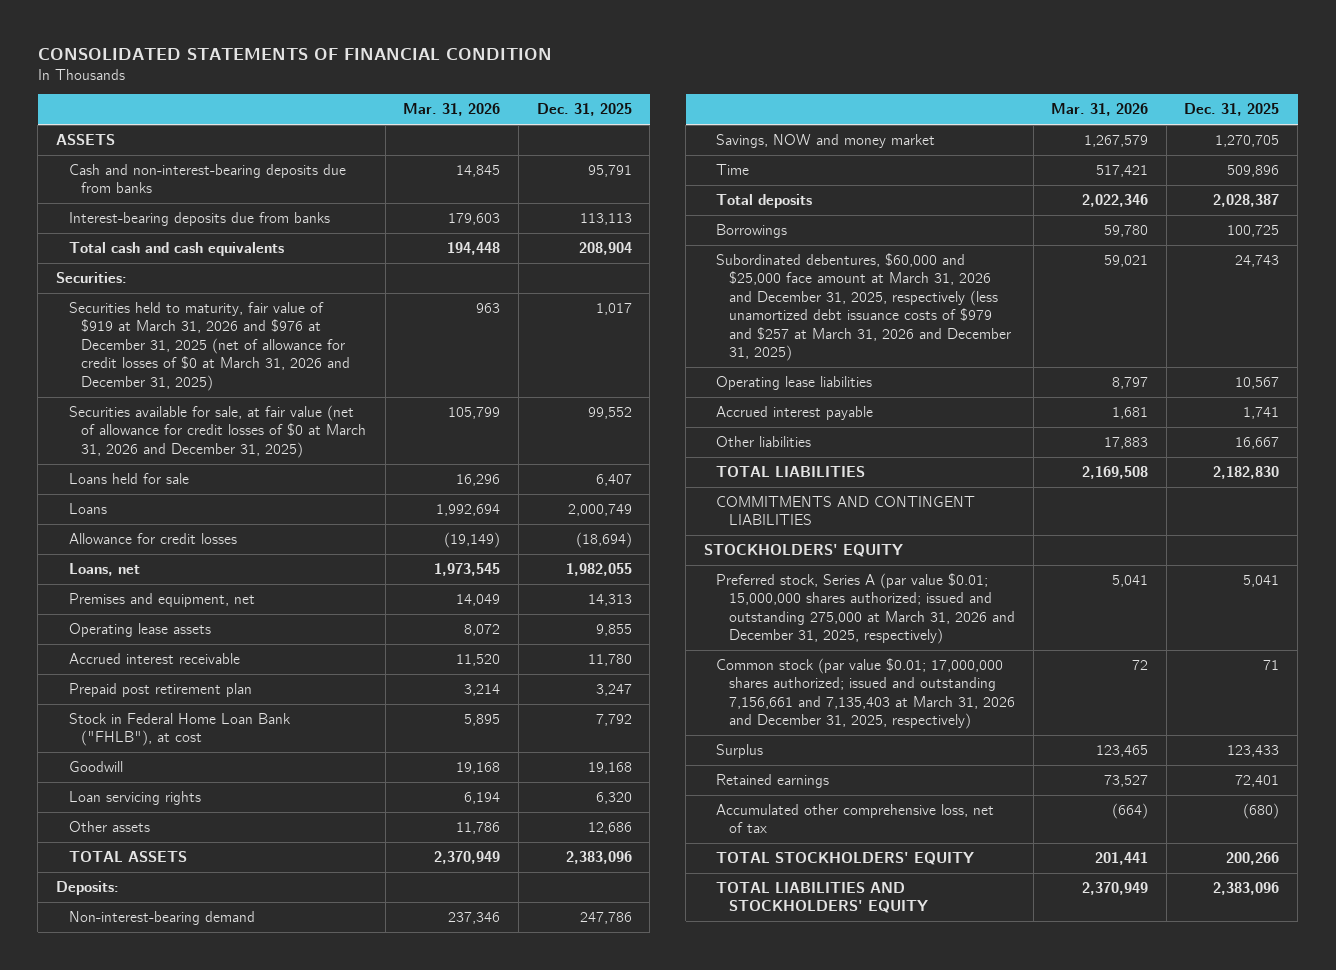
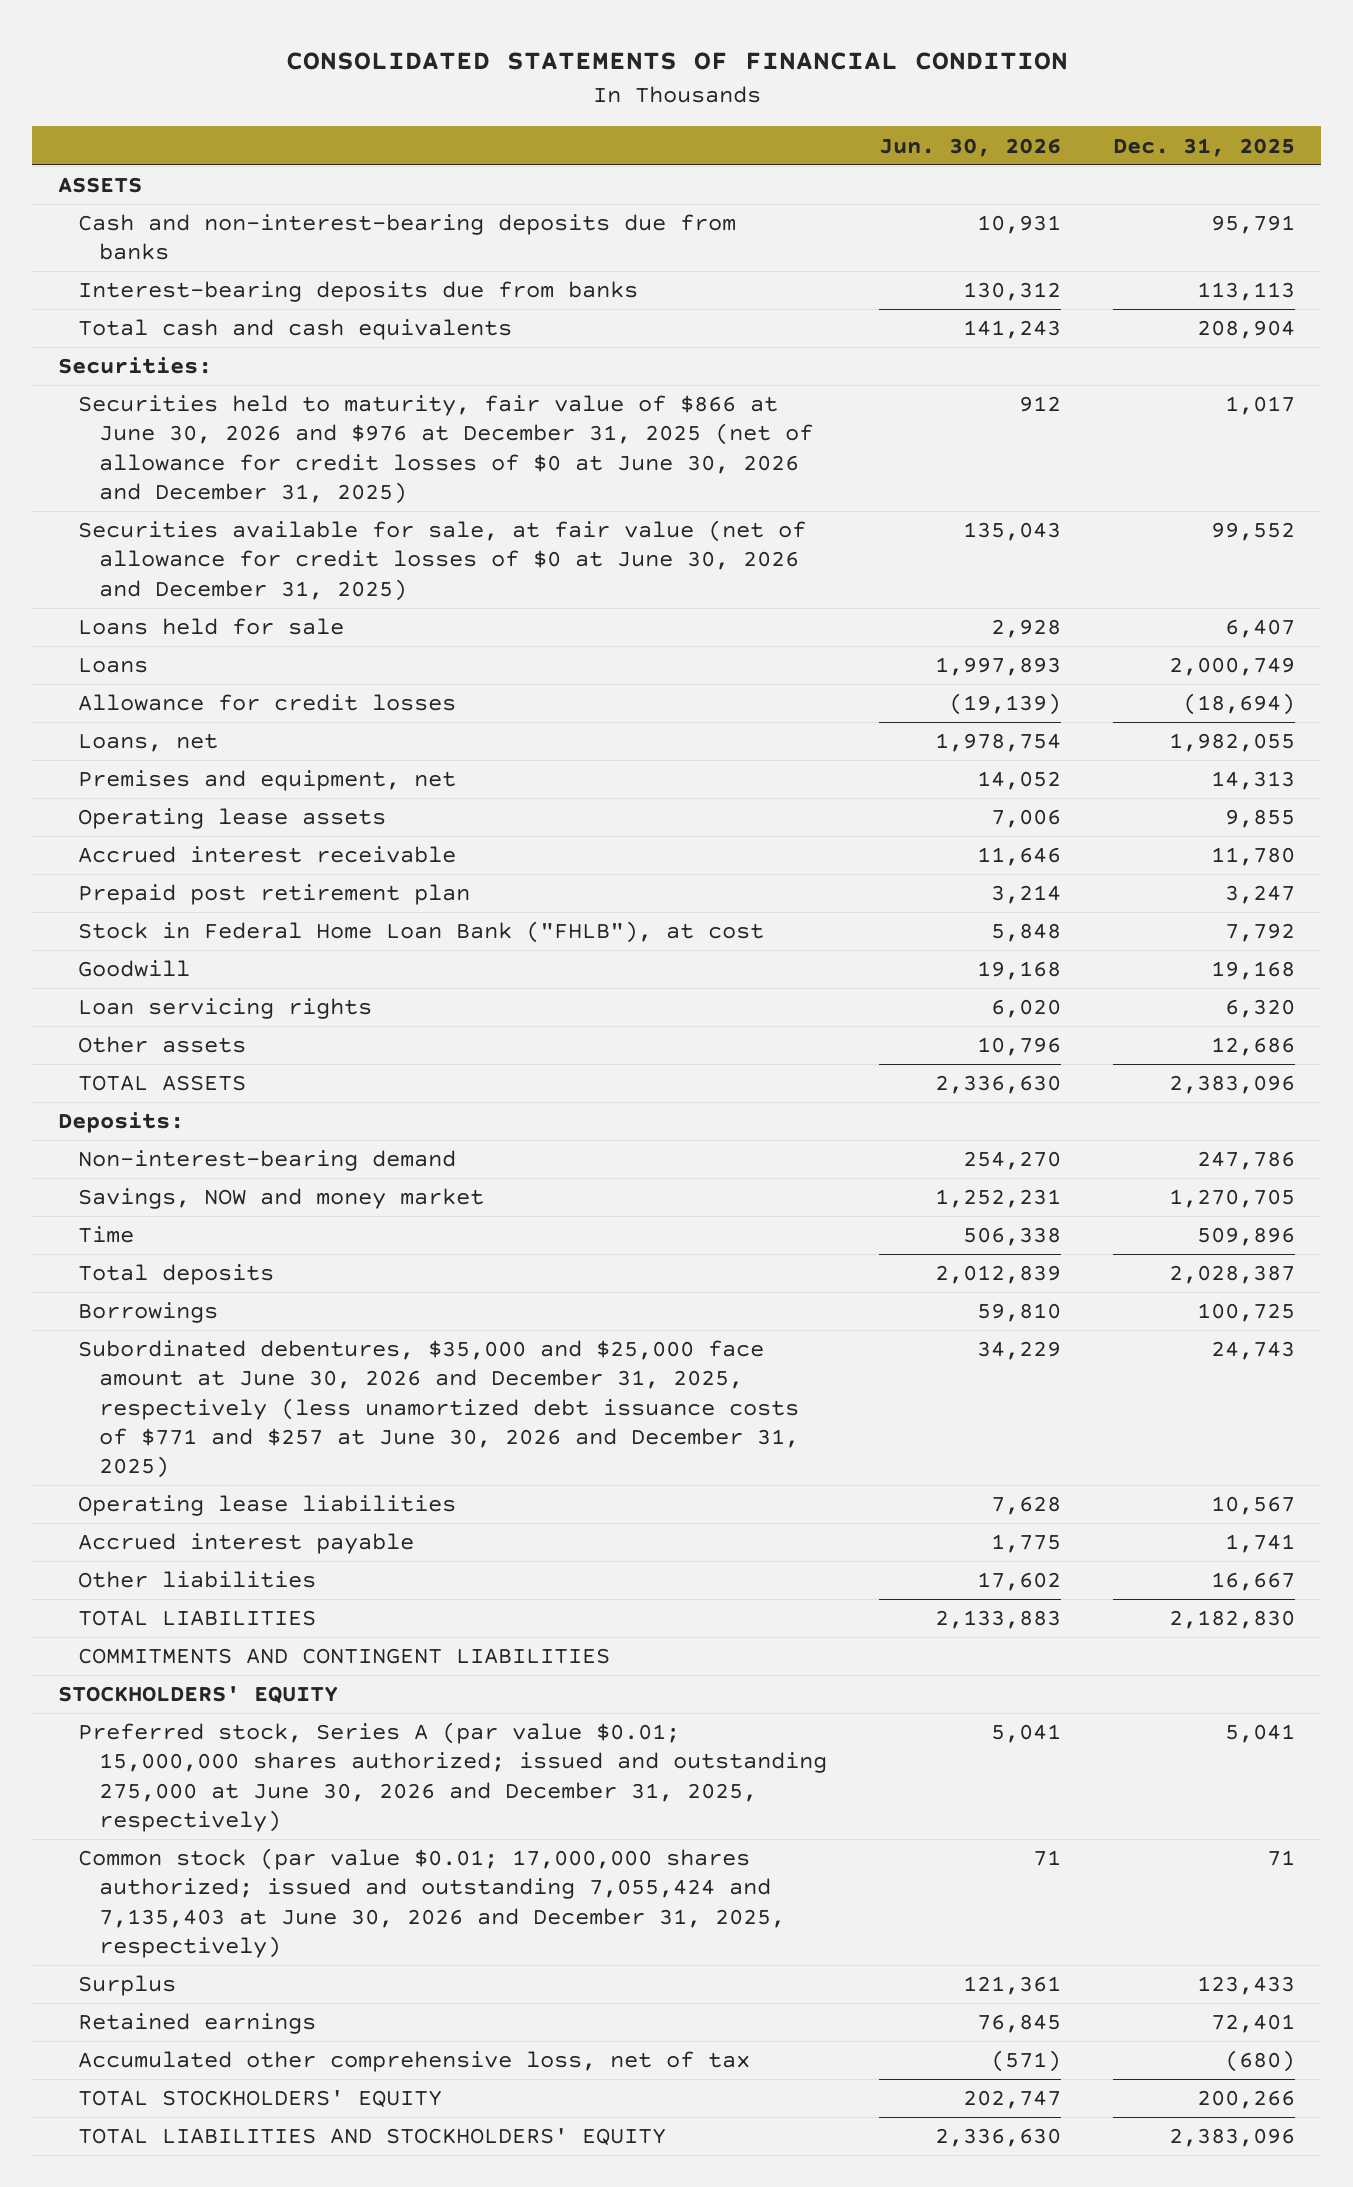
- | Mar. 31, 2026 | Dec. 31, 2025
+ | Jun. 30, 2026 | Dec. 31, 2025
- Securities held to maturity, fair value of $919 at March 31, 2026 and $976 at December 31, 2025 (net of allowance for credit losses of $0 at March 31, 2026 and December 31, 2025) | 963 | 1,017
- Securities available for sale, at fair value (net of allowance for credit losses of $0 at March 31, 2026 and December 31, 2025) | 105,799 | 99,552
+ Securities held to maturity, fair value of $866 at June 30, 2026 and $976 at December 31, 2025 (net of allowance for credit losses of $0 at June 30, 2026 and December 31, 2025) | 912 | 1,017
+ Securities available for sale, at fair value (net of allowance for credit losses of $0 at June 30, 2026 and December 31, 2025) | 135,043 | 99,552
- Subordinated debentures, $60,000 and $25,000 face amount at March 31, 2026 and December 31, 2025, respectively (less unamortized debt issuance costs of $979 and $257 at March 31, 2026 and December 31, 2025) | 59,021 | 24,743
+ Subordinated debentures, $35,000 and $25,000 face amount at June 30, 2026 and December 31, 2025, respectively (less unamortized debt issuance costs of $771 and $257 at June 30, 2026 and December 31, 2025) | 34,229 | 24,743
- Preferred stock, Series A (par value $0.01; 15,000,000 shares authorized; issued and outstanding 275,000 at March 31, 2026 and December 31, 2025, respectively) | 5,041 | 5,041
- Common stock (par value $0.01; 17,000,000 shares authorized; issued and outstanding 7,156,661 and 7,135,403 at March 31, 2026 and December 31, 2025, respectively) | 72 | 71
+ Preferred stock, Series A (par value $0.01; 15,000,000 shares authorized; issued and outstanding 275,000 at June 30, 2026 and December 31, 2025, respectively) | 5,041 | 5,041
+ Common stock (par value $0.01; 17,000,000 shares authorized; issued and outstanding 7,055,424 and 7,135,403 at June 30, 2026 and December 31, 2025, respectively) | 71 | 71

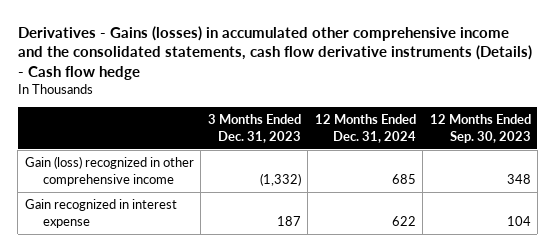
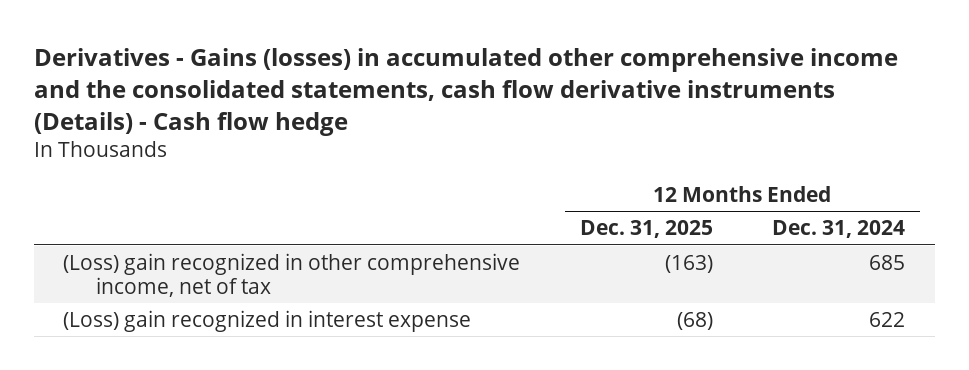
- | 3 Months Ended Dec. 31, 2023 | 12 Months Ended Dec. 31, 2024 | 12 Months Ended Sep. 30, 2023
+ | 12 Months Ended Dec. 31, 2025 | 12 Months Ended Dec. 31, 2024
- Gain (loss) recognized in other comprehensive income | (1,332) | 685 | 348
- Gain recognized in interest expense | 187 | 622 | 104
+ (Loss) gain recognized in other comprehensive income, net of tax | (163) | 685
+ (Loss) gain recognized in interest expense | (68) | 622

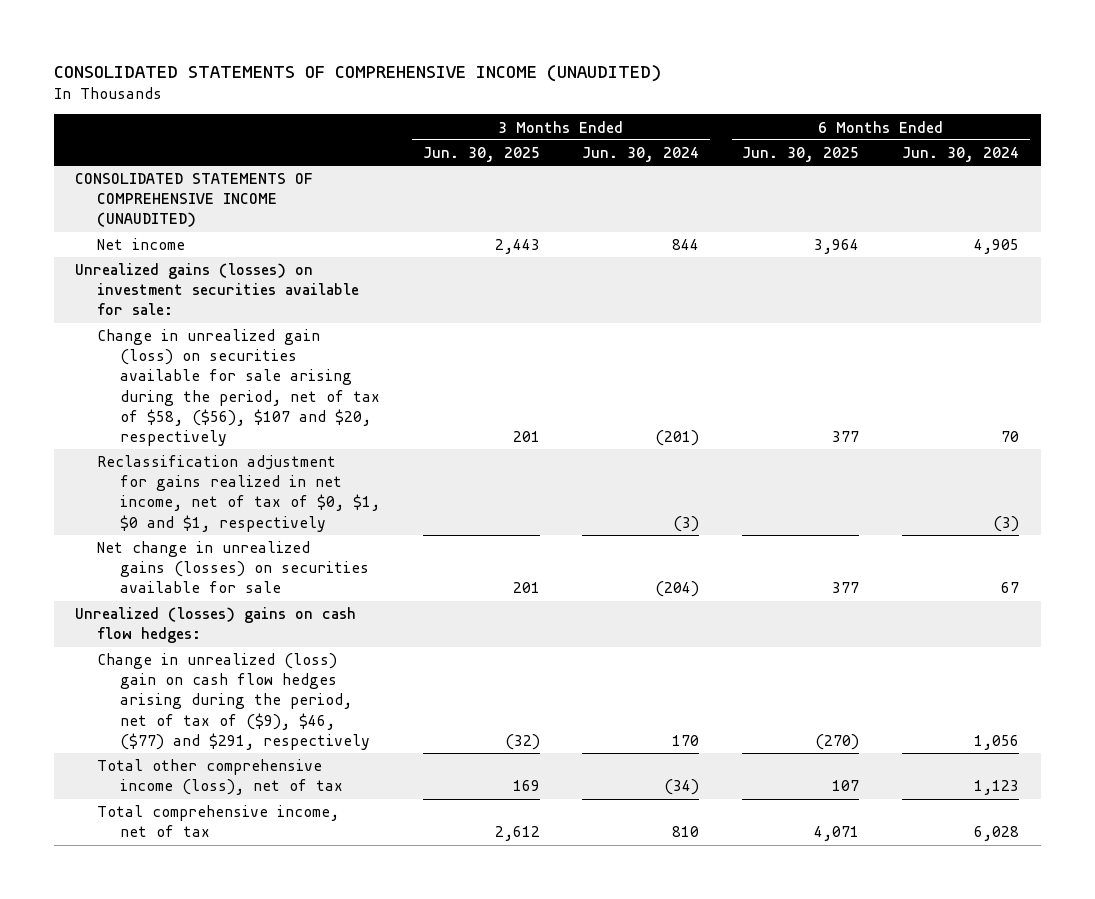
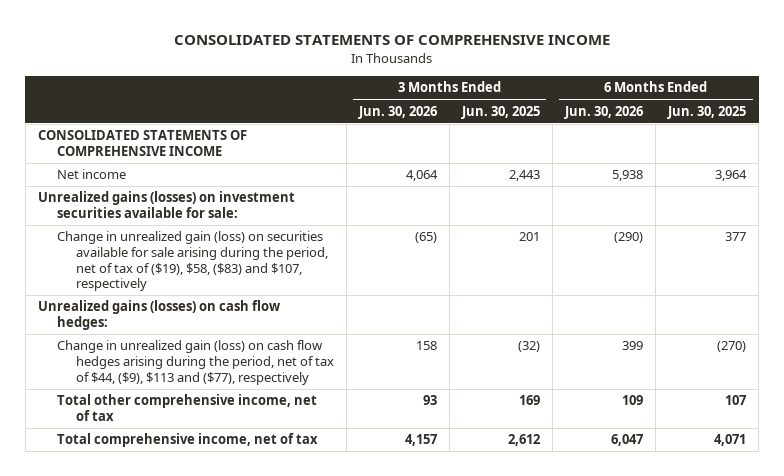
- CONSOLIDATED STATEMENTS OF COMPREHENSIVE INCOME (UNAUDITED)
+ CONSOLIDATED STATEMENTS OF COMPREHENSIVE INCOME
- | 3 Months Ended Jun. 30, 2025 | 3 Months Ended Jun. 30, 2024 | 6 Months Ended Jun. 30, 2025 | 6 Months Ended Jun. 30, 2024
+ | 3 Months Ended Jun. 30, 2026 | 3 Months Ended Jun. 30, 2025 | 6 Months Ended Jun. 30, 2026 | 6 Months Ended Jun. 30, 2025
- CONSOLIDATED STATEMENTS OF COMPREHENSIVE INCOME (UNAUDITED)
+ CONSOLIDATED STATEMENTS OF COMPREHENSIVE INCOME
- Change in unrealized gain (loss) on securities available for sale arising during the period, net of tax of $58, ($56), $107 and $20, respectively | 201 | (201) | 377 | 70
- Reclassification adjustment for gains realized in net income, net of tax of $0, $1, $0 and $1, respectively | | (3) | | (3)
- Net change in unrealized gains (losses) on securities available for sale | 201 | (204) | 377 | 67
- Unrealized (losses) gains on cash flow hedges:
- Change in unrealized (loss) gain on cash flow hedges arising during the period, net of tax of ($9), $46, ($77) and $291, respectively | (32) | 170 | (270) | 1,056
- Total other comprehensive income (loss), net of tax | 169 | (34) | 107 | 1,123
+ Change in unrealized gain (loss) on securities available for sale arising during the period, net of tax of ($19), $58, ($83) and $107, respectively | (65) | 201 | (290) | 377
+ Unrealized gains (losses) on cash flow hedges:
+ Change in unrealized gain (loss) on cash flow hedges arising during the period, net of tax of $44, ($9), $113 and ($77), respectively | 158 | (32) | 399 | (270)
+ Total other comprehensive income, net of tax | 93 | 169 | 109 | 107

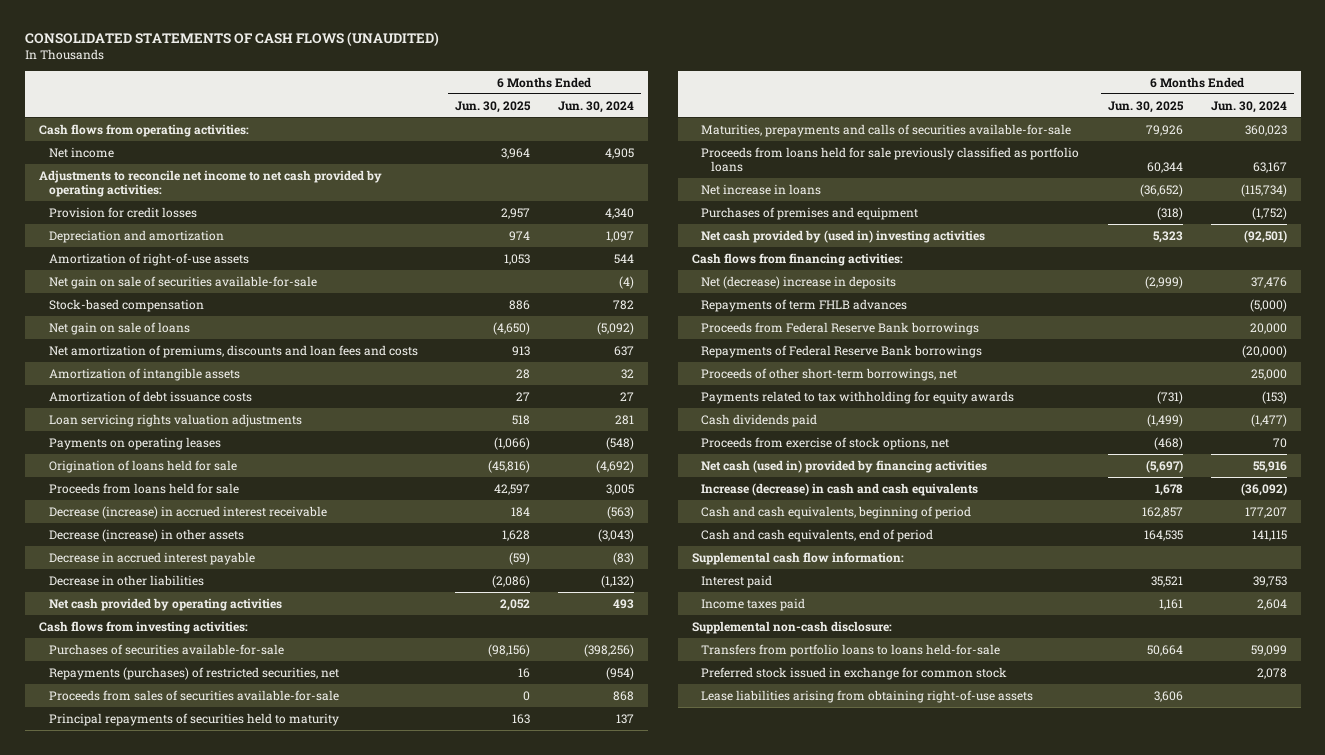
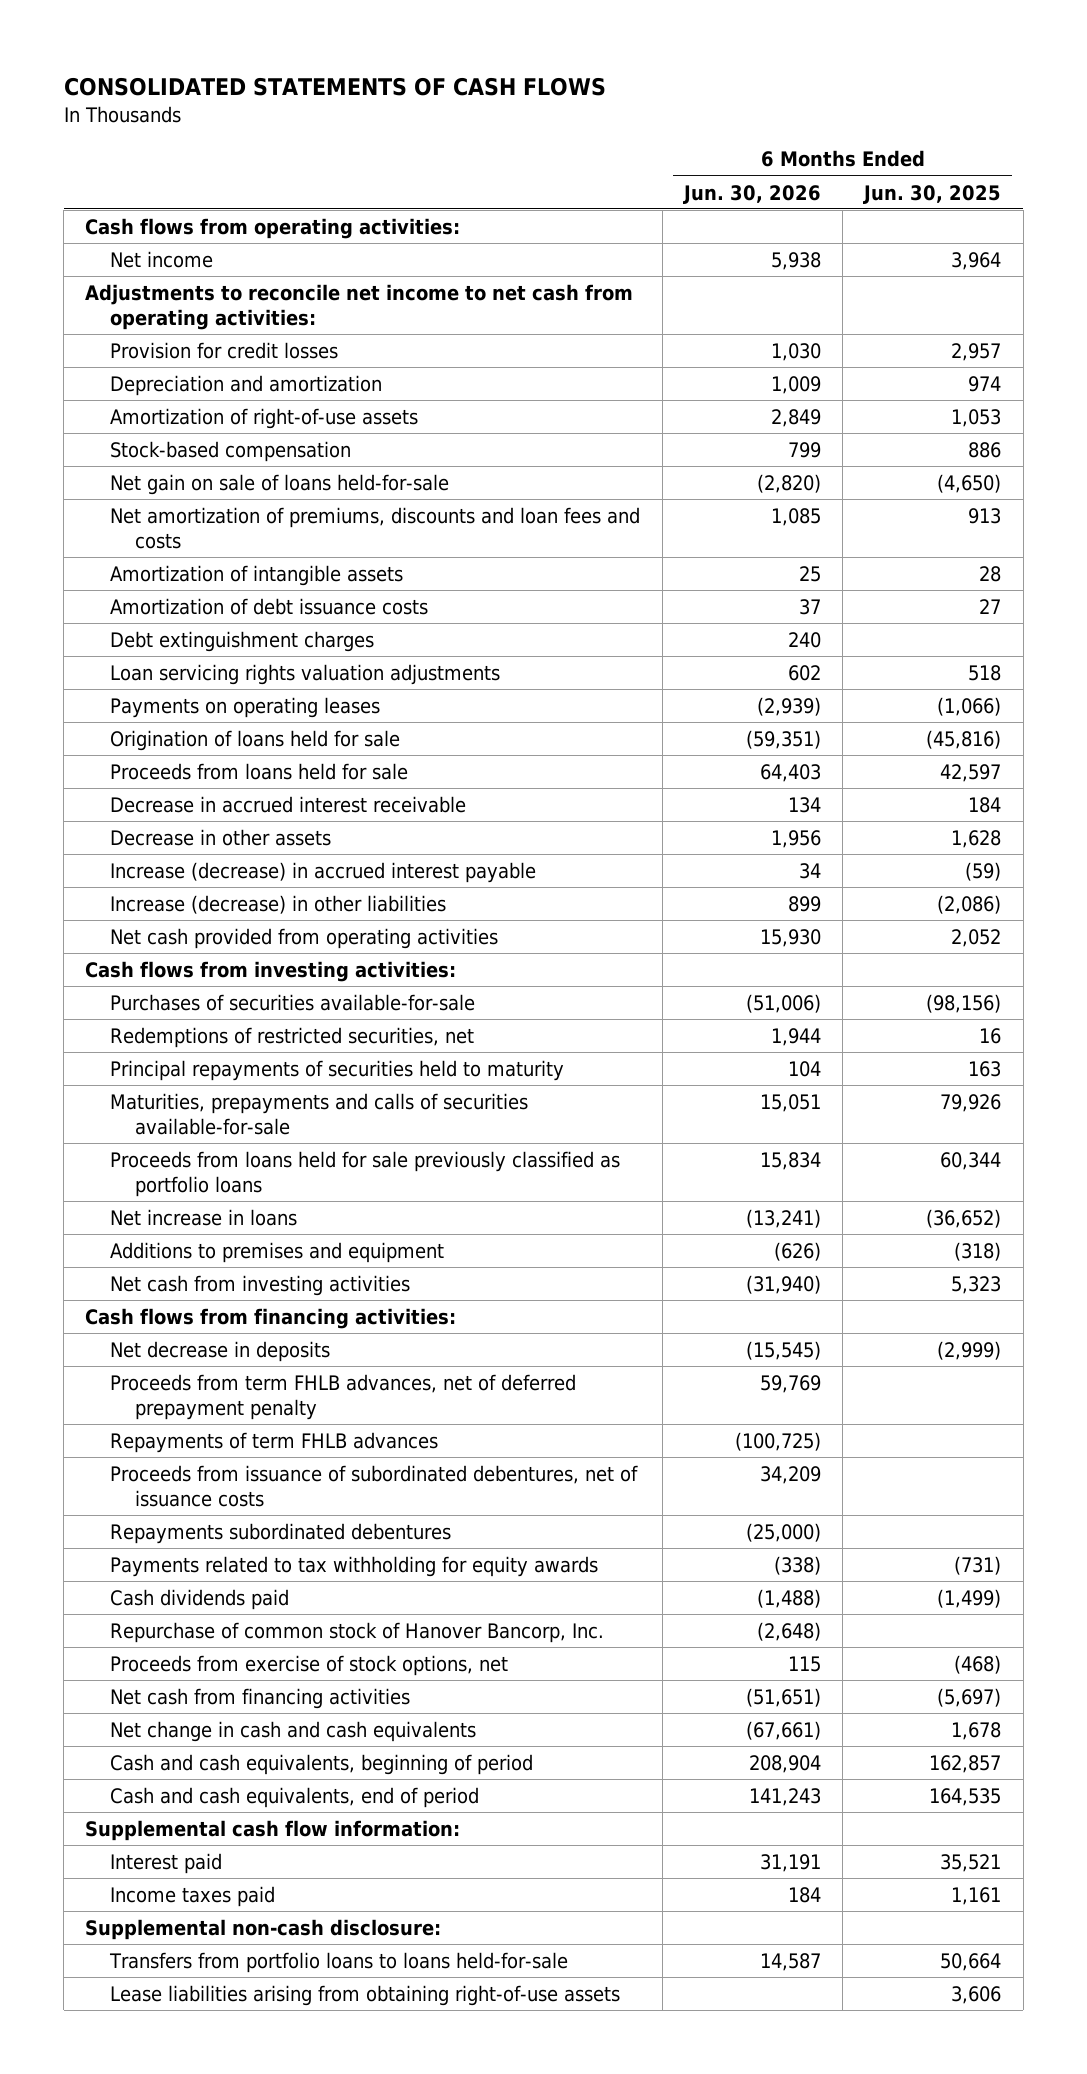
- CONSOLIDATED STATEMENTS OF CASH FLOWS (UNAUDITED)
+ CONSOLIDATED STATEMENTS OF CASH FLOWS
- | 6 Months Ended Jun. 30, 2025 | 6 Months Ended Jun. 30, 2024
+ | 6 Months Ended Jun. 30, 2026 | 6 Months Ended Jun. 30, 2025
- Adjustments to reconcile net income to net cash provided by operating activities:
+ Adjustments to reconcile net income to net cash from operating activities:
- Net gain on sale of securities available-for-sale | | (4)
- Net gain on sale of loans | (4,650) | (5,092)
+ Net gain on sale of loans held-for-sale | (2,820) | (4,650)
+ Debt extinguishment charges | 240 |
- Decrease (increase) in accrued interest receivable | 184 | (563)
- Decrease (increase) in other assets | 1,628 | (3,043)
- Decrease in accrued interest payable | (59) | (83)
- Decrease in other liabilities | (2,086) | (1,132)
- Net cash provided by operating activities | 2,052 | 493
+ Decrease in accrued interest receivable | 134 | 184
+ Decrease in other assets | 1,956 | 1,628
+ Increase (decrease) in accrued interest payable | 34 | (59)
+ Increase (decrease) in other liabilities | 899 | (2,086)
+ Net cash provided from operating activities | 15,930 | 2,052
- Repayments (purchases) of restricted securities, net | 16 | (954)
- Proceeds from sales of securities available-for-sale | 0 | 868
+ Redemptions of restricted securities, net | 1,944 | 16
- Purchases of premises and equipment | (318) | (1,752)
- Net cash provided by (used in) investing activities | 5,323 | (92,501)
+ Additions to premises and equipment | (626) | (318)
+ Net cash from investing activities | (31,940) | 5,323
- Net (decrease) increase in deposits | (2,999) | 37,476
+ Net decrease in deposits | (15,545) | (2,999)
+ Proceeds from term FHLB advances, net of deferred prepayment penalty | 59,769 |
- Proceeds from Federal Reserve Bank borrowings | | 20,000
- Repayments of Federal Reserve Bank borrowings | | (20,000)
- Proceeds of other short-term borrowings, net | | 25,000
+ Proceeds from issuance of subordinated debentures, net of issuance costs | 34,209 |
+ Repayments subordinated debentures | (25,000) |
+ Repurchase of common stock of Hanover Bancorp, Inc. | (2,648) |
- Net cash (used in) provided by financing activities | (5,697) | 55,916
- Increase (decrease) in cash and cash equivalents | 1,678 | (36,092)
+ Net cash from financing activities | (51,651) | (5,697)
+ Net change in cash and cash equivalents | (67,661) | 1,678
- Preferred stock issued in exchange for common stock | | 2,078

